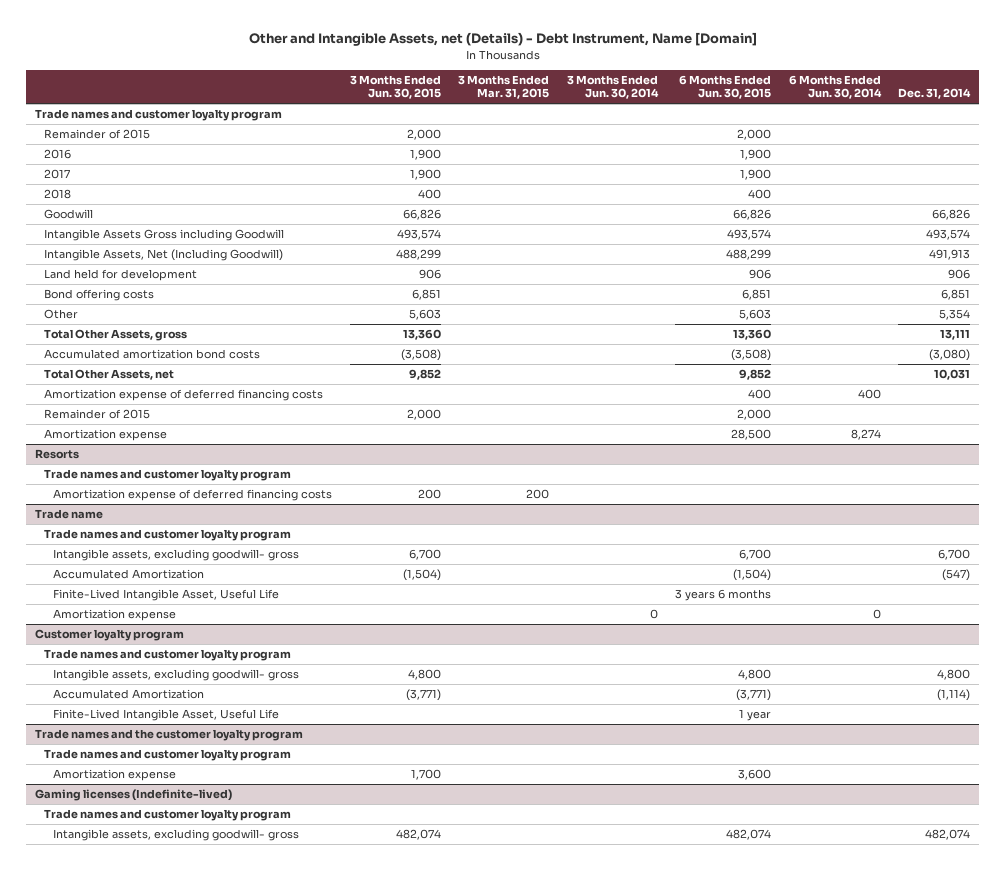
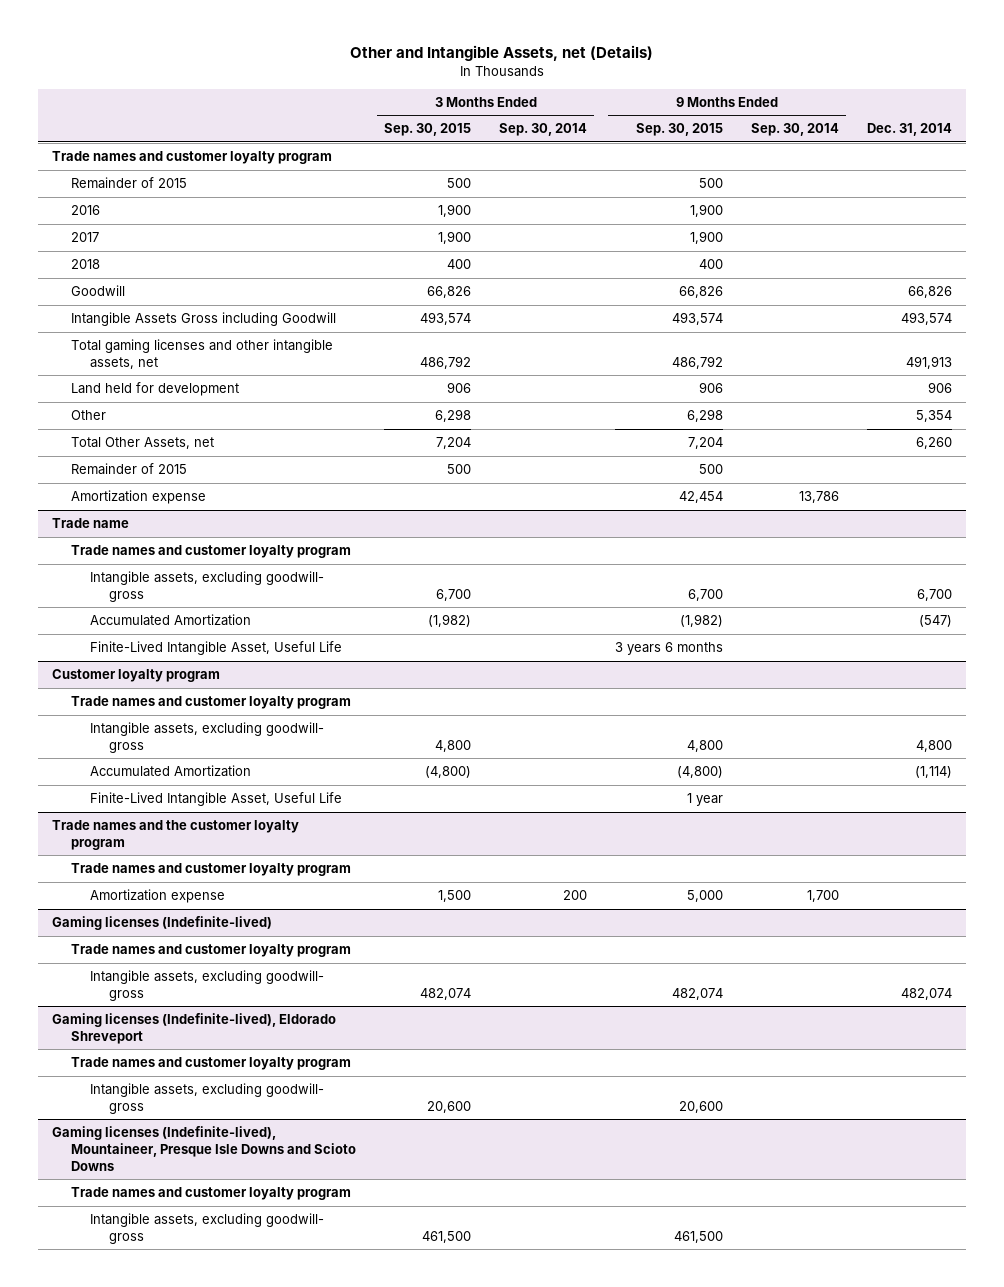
- Other and Intangible Assets, net (Details) - Debt Instrument, Name [Domain]
+ Other and Intangible Assets, net (Details)
- | 3 Months Ended Jun. 30, 2015 | 3 Months Ended Mar. 31, 2015 | 3 Months Ended Jun. 30, 2014 | 6 Months Ended Jun. 30, 2015 | 6 Months Ended Jun. 30, 2014 | Dec. 31, 2014
+ | 3 Months Ended Sep. 30, 2015 | 3 Months Ended Sep. 30, 2014 | 9 Months Ended Sep. 30, 2015 | 9 Months Ended Sep. 30, 2014 | Dec. 31, 2014
- Intangible Assets, Net (Including Goodwill) | 488,299 | | | 488,299 | | 491,913
+ Total gaming licenses and other intangible assets, net | 486,792 | | 486,792 | | 491,913
- Bond offering costs | 6,851 | | | 6,851 | | 6,851
- Total Other Assets, gross | 13,360 | | | 13,360 | | 13,111
- Accumulated amortization bond costs | (3,508) | | | (3,508) | | (3,080)
- Total Other Assets, net | 9,852 | | | 9,852 | | 10,031
- Amortization expense of deferred financing costs | | | | 400 | 400 |
+ Total Other Assets, net | 7,204 | | 7,204 | | 6,260
- Resorts
- Trade names and customer loyalty program
- Amortization expense of deferred financing costs | 200 | 200 | | | |
@ Trade name
- Amortization expense | | | 0 | | 0 |
+ Gaming licenses (Indefinite-lived), Eldorado Shreveport
+ Trade names and customer loyalty program
+ Intangible assets, excluding goodwill- gross | 20,600 | | 20,600 | |
+ Gaming licenses (Indefinite-lived), Mountaineer, Presque Isle Downs and Scioto Downs
+ Trade names and customer loyalty program
+ Intangible assets, excluding goodwill- gross | 461,500 | | 461,500 | |

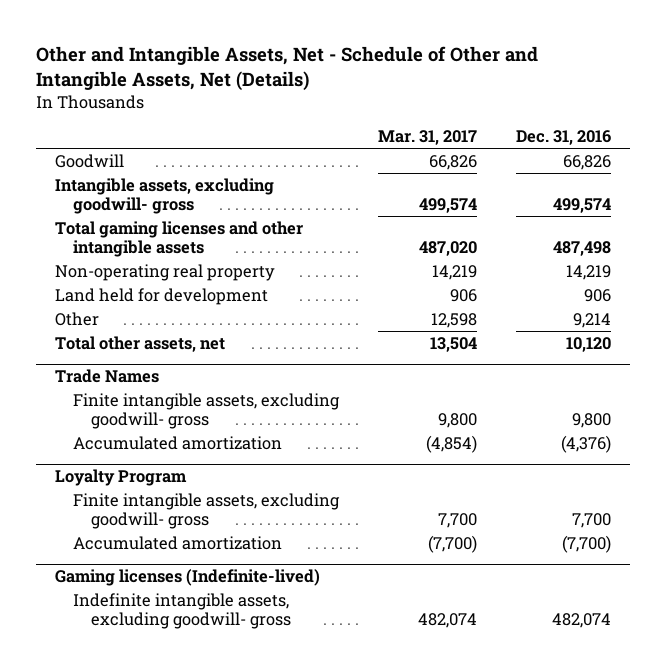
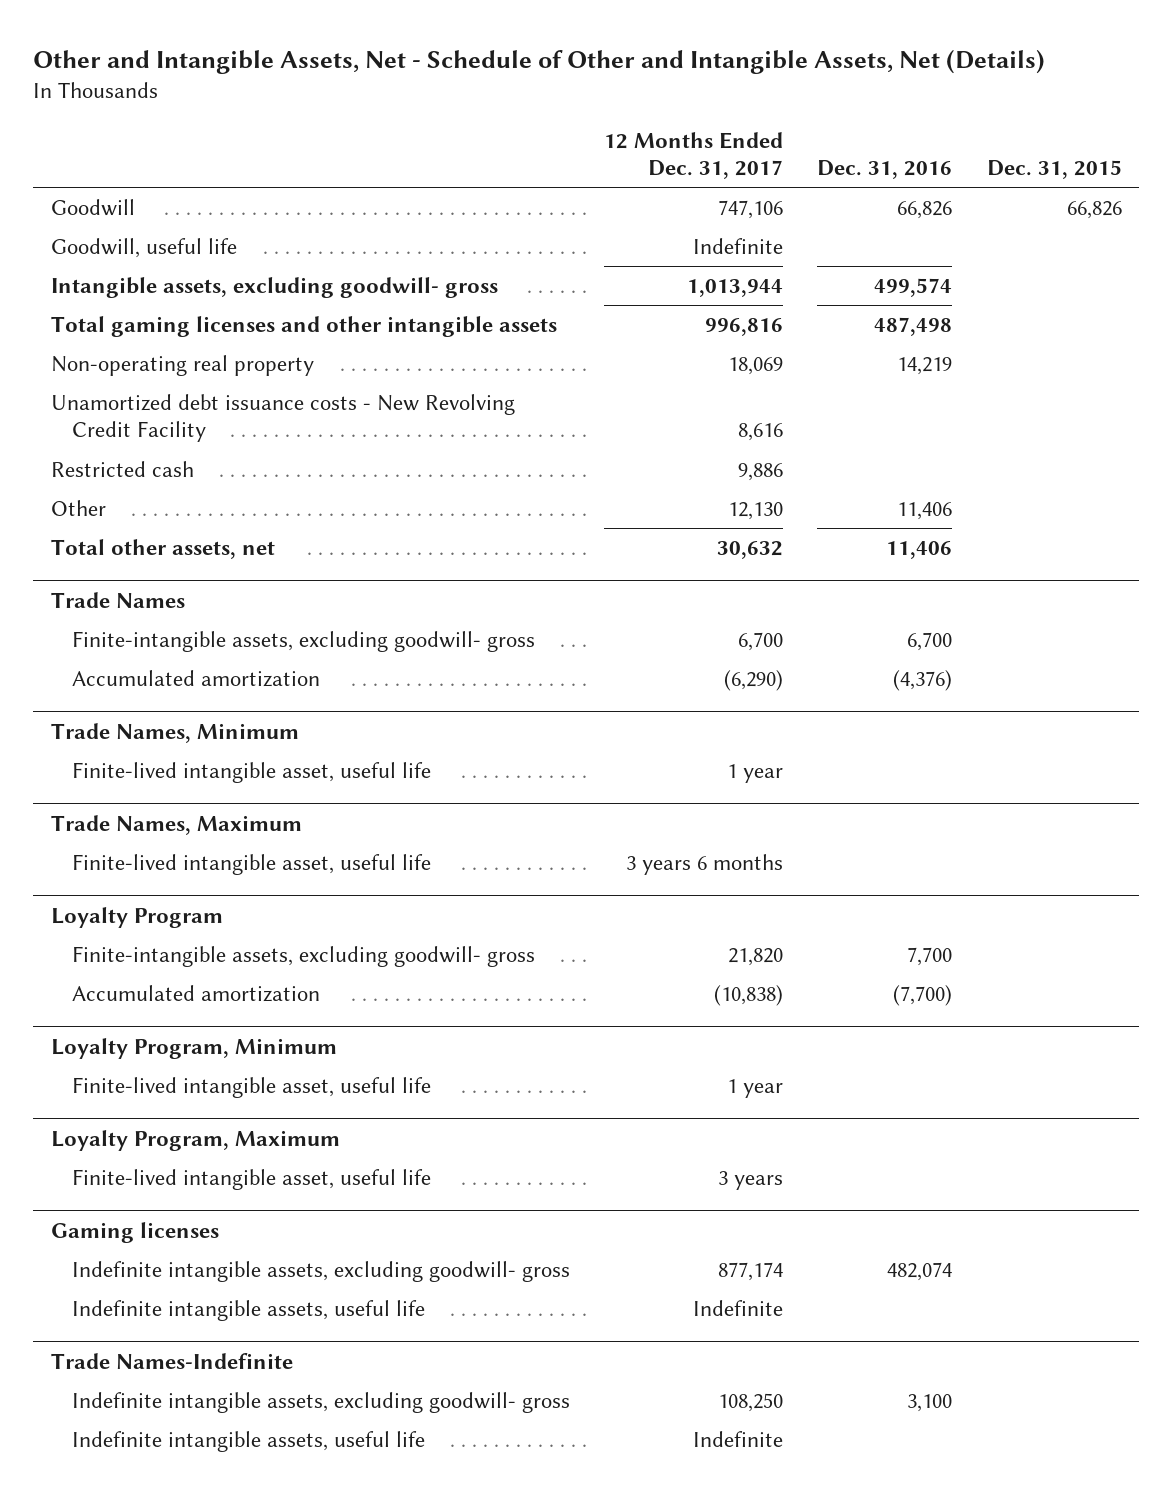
- | Mar. 31, 2017 | Dec. 31, 2016
+ | 12 Months Ended Dec. 31, 2017 | Dec. 31, 2016 | Dec. 31, 2015
+ Goodwill, useful life | Indefinite | |
- Land held for development | 906 | 906
- Other | 12,598 | 9,214
- Total other assets, net | 13,504 | 10,120
+ Unamortized debt issuance costs - New Revolving Credit Facility | 8,616 | |
+ Restricted cash | 9,886 | |
+ Other | 12,130 | 11,406 |
+ Total other assets, net | 30,632 | 11,406 |
@ Trade Names
- Finite intangible assets, excluding goodwill- gross | 9,800 | 9,800
+ Finite-intangible assets, excluding goodwill- gross | 6,700 | 6,700 |
+ Trade Names, Minimum
+ Finite-lived intangible asset, useful life | 1 year | |
+ Trade Names, Maximum
+ Finite-lived intangible asset, useful life | 3 years 6 months | |
@ Loyalty Program
- Finite intangible assets, excluding goodwill- gross | 7,700 | 7,700
+ Finite-intangible assets, excluding goodwill- gross | 21,820 | 7,700 |
- Gaming licenses (Indefinite-lived)
+ Loyalty Program, Minimum
+ Finite-lived intangible asset, useful life | 1 year | |
+ Loyalty Program, Maximum
+ Finite-lived intangible asset, useful life | 3 years | |
+ Gaming licenses
+ Indefinite intangible assets, useful life | Indefinite | |
+ Trade Names-Indefinite
+ Indefinite intangible assets, excluding goodwill- gross | 108,250 | 3,100 |
+ Indefinite intangible assets, useful life | Indefinite | |

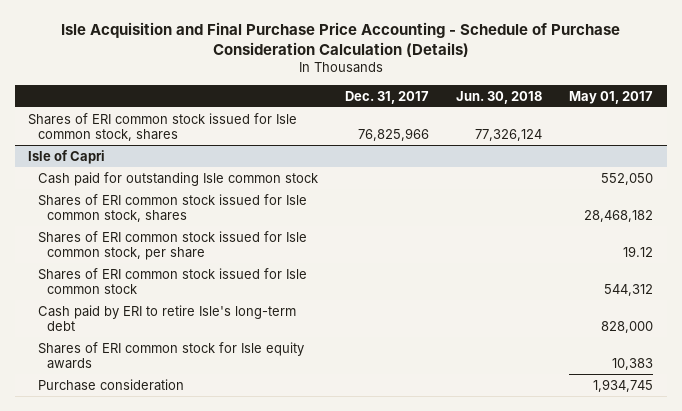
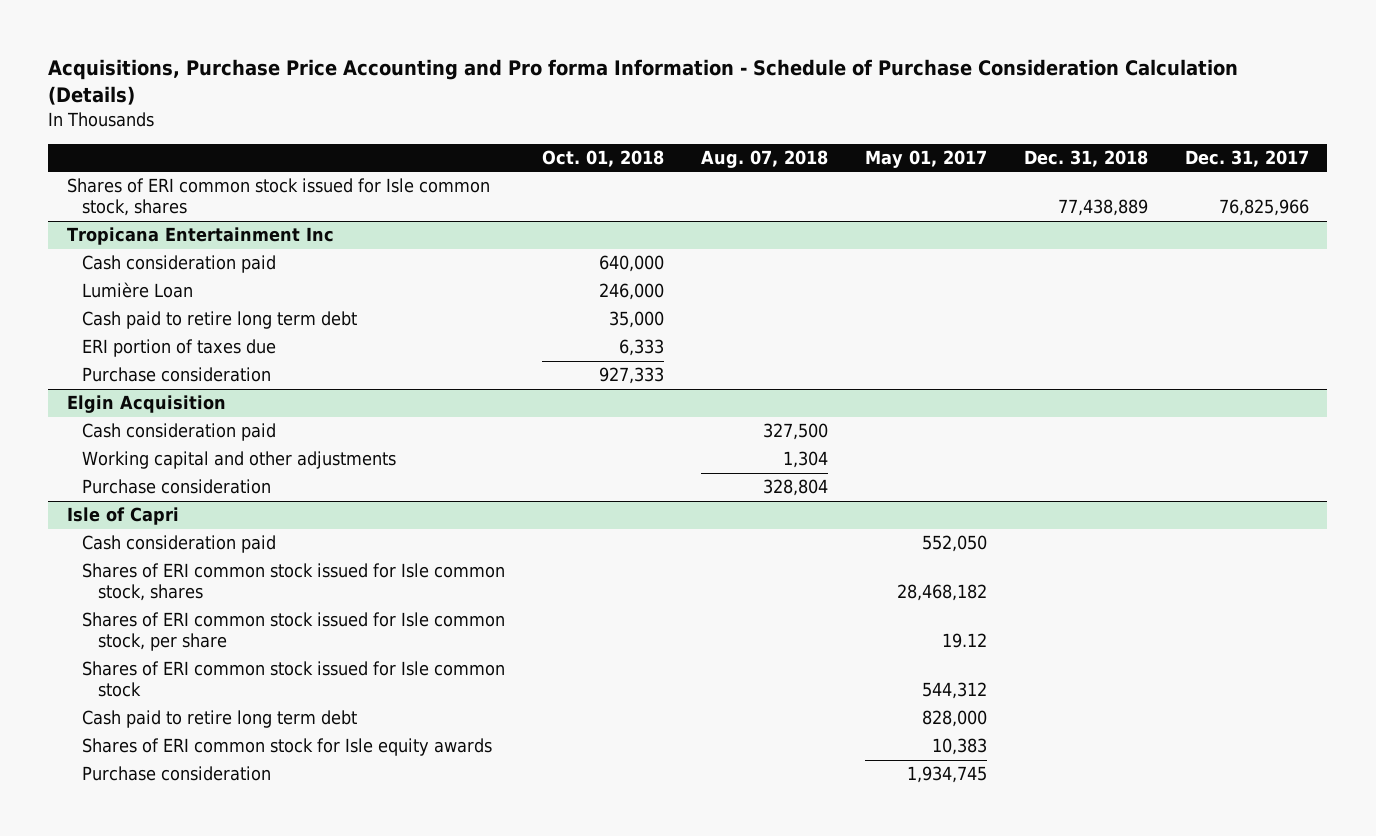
- Isle Acquisition and Final Purchase Price Accounting - Schedule of Purchase Consideration Calculation (Details)
+ Acquisitions, Purchase Price Accounting and Pro forma Information - Schedule of Purchase Consideration Calculation (Details)
- | Dec. 31, 2017 | Jun. 30, 2018 | May 01, 2017
+ | Oct. 01, 2018 | Aug. 07, 2018 | May 01, 2017 | Dec. 31, 2018 | Dec. 31, 2017
+ Tropicana Entertainment Inc
+ Cash consideration paid | 640,000 | | | |
+ Lumière Loan | 246,000 | | | |
+ Cash paid to retire long term debt | 35,000 | | | |
+ ERI portion of taxes due | 6,333 | | | |
+ Purchase consideration | 927,333 | | | |
+ Elgin Acquisition
+ Cash consideration paid | | 327,500 | | |
+ Working capital and other adjustments | | 1,304 | | |
+ Purchase consideration | | 328,804 | | |
@ Isle of Capri
- Cash paid for outstanding Isle common stock | | | 552,050
+ Cash consideration paid | | | 552,050 | |
- Cash paid by ERI to retire Isle's long-term debt | | | 828,000
+ Cash paid to retire long term debt | | | 828,000 | |

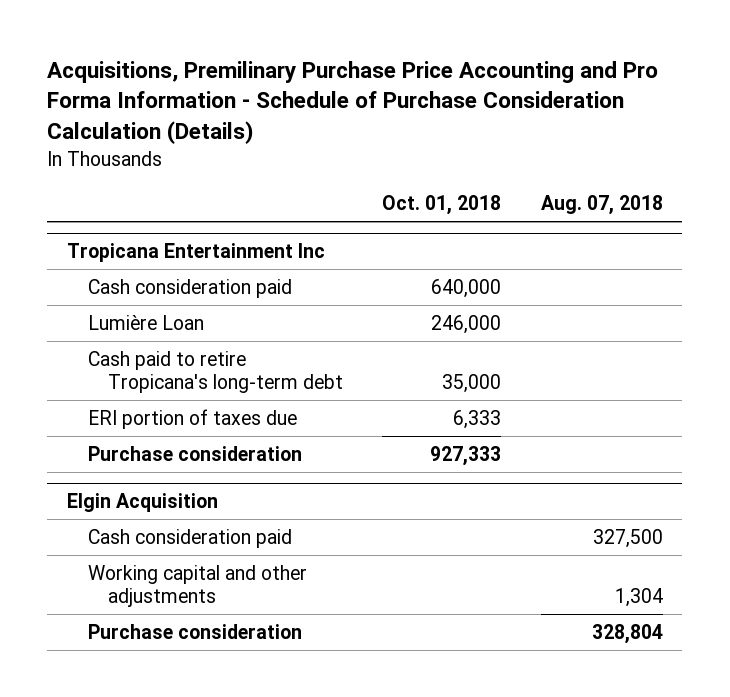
- Acquisitions, Purchase Price Accounting and Pro forma Information - Schedule of Purchase Consideration Calculation (Details)
+ Acquisitions, Premilinary Purchase Price Accounting and Pro Forma Information - Schedule of Purchase Consideration Calculation (Details)
- | Oct. 01, 2018 | Aug. 07, 2018 | May 01, 2017 | Dec. 31, 2018 | Dec. 31, 2017
+ | Oct. 01, 2018 | Aug. 07, 2018
- Shares of ERI common stock issued for Isle common stock, shares | | | | 77,438,889 | 76,825,966
@ Tropicana Entertainment Inc
- Cash paid to retire long term debt | 35,000 | | | |
+ Cash paid to retire Tropicana's long-term debt | 35,000 |
- Isle of Capri
- Cash consideration paid | | | 552,050 | |
- Shares of ERI common stock issued for Isle common stock, shares | | | 28,468,182 | |
- Shares of ERI common stock issued for Isle common stock, per share | | | 19.12 | |
- Shares of ERI common stock issued for Isle common stock | | | 544,312 | |
- Cash paid to retire long term debt | | | 828,000 | |
- Shares of ERI common stock for Isle equity awards | | | 10,383 | |
- Purchase consideration | | | 1,934,745 | |

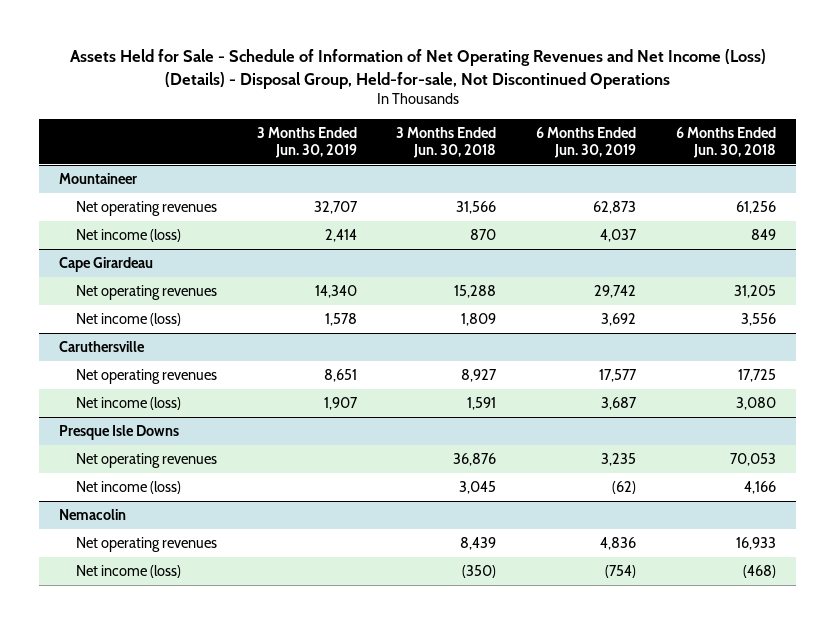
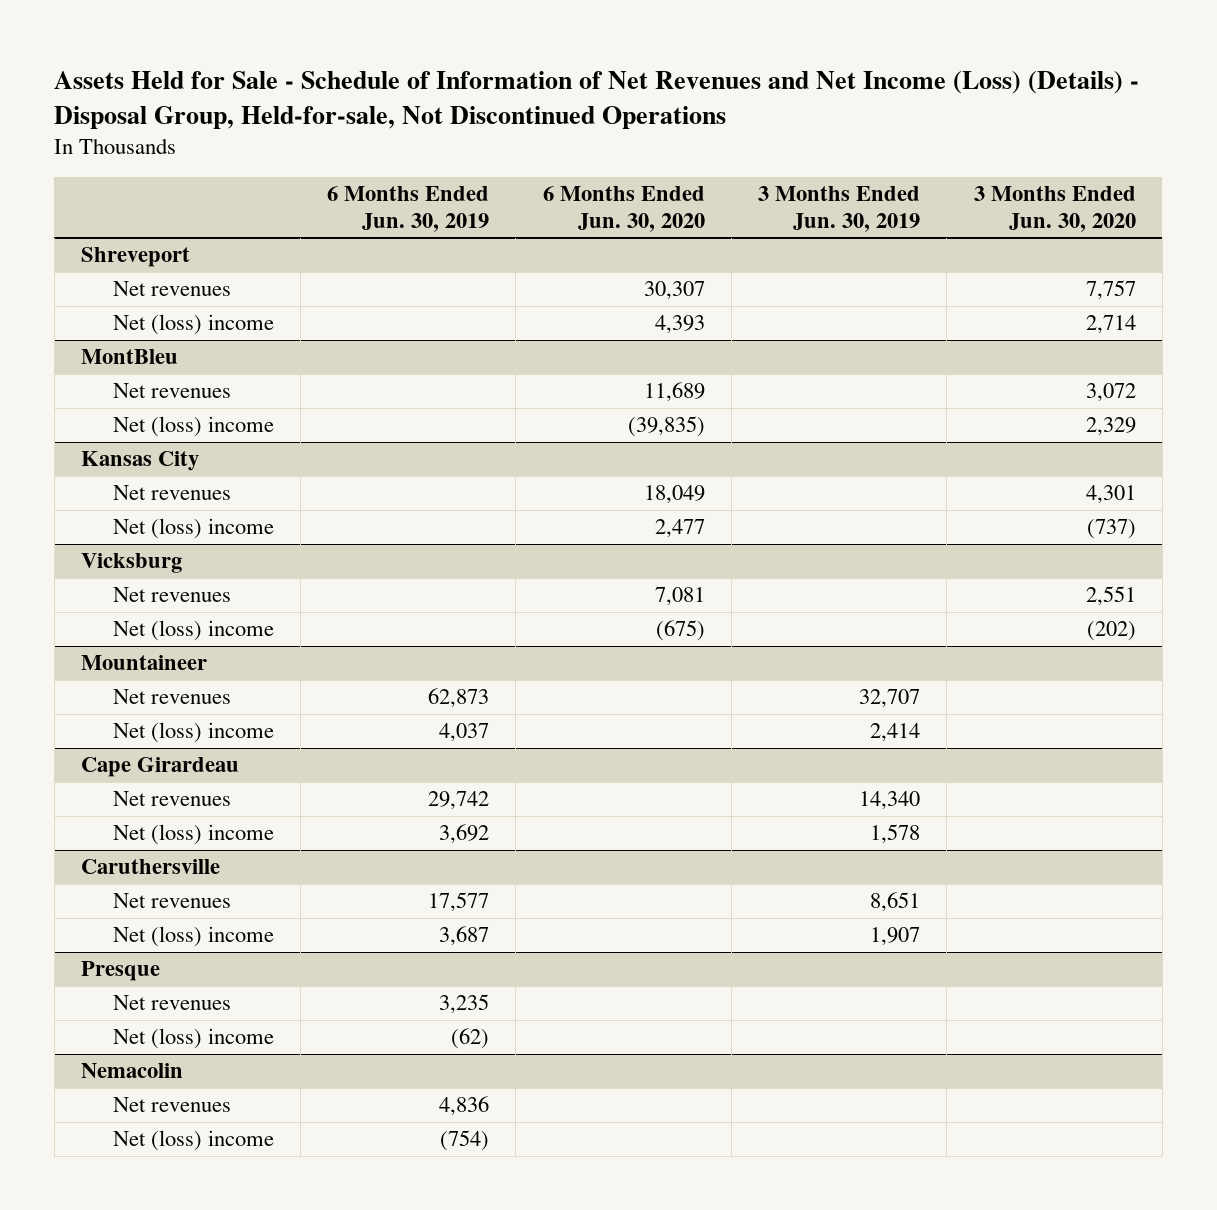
- Assets Held for Sale - Schedule of Information of Net Operating Revenues and Net Income (Loss) (Details) - Disposal Group, Held-for-sale, Not Discontinued Operations
+ Assets Held for Sale - Schedule of Information of Net Revenues and Net Income (Loss) (Details) - Disposal Group, Held-for-sale, Not Discontinued Operations
- | 3 Months Ended Jun. 30, 2019 | 3 Months Ended Jun. 30, 2018 | 6 Months Ended Jun. 30, 2019 | 6 Months Ended Jun. 30, 2018
+ | 6 Months Ended Jun. 30, 2019 | 6 Months Ended Jun. 30, 2020 | 3 Months Ended Jun. 30, 2019 | 3 Months Ended Jun. 30, 2020
+ Shreveport
+ Net revenues | | 30,307 | | 7,757
+ Net (loss) income | | 4,393 | | 2,714
+ MontBleu
+ Net revenues | | 11,689 | | 3,072
+ Net (loss) income | | (39,835) | | 2,329
+ Kansas City
+ Net revenues | | 18,049 | | 4,301
+ Net (loss) income | | 2,477 | | (737)
+ Vicksburg
+ Net revenues | | 7,081 | | 2,551
+ Net (loss) income | | (675) | | (202)
@ Mountaineer
- Net operating revenues | 32,707 | 31,566 | 62,873 | 61,256
- Net income (loss) | 2,414 | 870 | 4,037 | 849
+ Net revenues | 62,873 | | 32,707 |
+ Net (loss) income | 4,037 | | 2,414 |
@ Cape Girardeau
- Net operating revenues | 14,340 | 15,288 | 29,742 | 31,205
- Net income (loss) | 1,578 | 1,809 | 3,692 | 3,556
+ Net revenues | 29,742 | | 14,340 |
+ Net (loss) income | 3,692 | | 1,578 |
@ Caruthersville
- Net operating revenues | 8,651 | 8,927 | 17,577 | 17,725
- Net income (loss) | 1,907 | 1,591 | 3,687 | 3,080
- Presque Isle Downs
- Net operating revenues | | 36,876 | 3,235 | 70,053
- Net income (loss) | | 3,045 | (62) | 4,166
@ Caruthersville
+ Net revenues | 17,577 | | 8,651 |
+ Net (loss) income | 3,687 | | 1,907 |
+ Presque
+ Net revenues | 3,235 | | |
+ Net (loss) income | (62) | | |
@ Nemacolin
- Net operating revenues | | 8,439 | 4,836 | 16,933
- Net income (loss) | | (350) | (754) | (468)
+ Net revenues | 4,836 | | |
+ Net (loss) income | (754) | | |

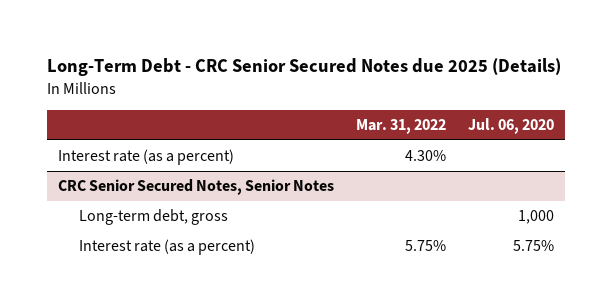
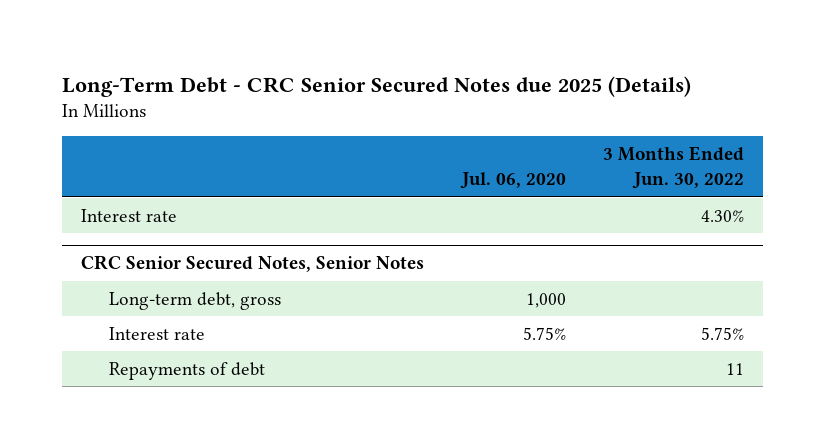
- | Mar. 31, 2022 | Jul. 06, 2020
+ | Jul. 06, 2020 | 3 Months Ended Jun. 30, 2022
- Interest rate (as a percent) | 4.30% |
+ Interest rate | | 4.30%
@ CRC Senior Secured Notes, Senior Notes
- Interest rate (as a percent) | 5.75% | 5.75%
+ Interest rate | 5.75% | 5.75%
+ Repayments of debt | | 11

